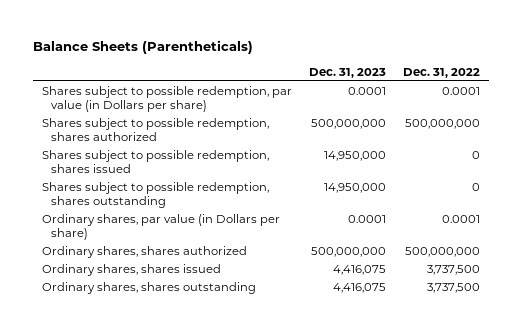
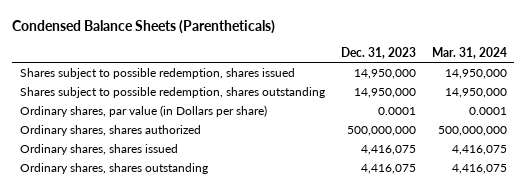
- Balance Sheets (Parentheticals)
+ Condensed Balance Sheets (Parentheticals)
- | Dec. 31, 2023 | Dec. 31, 2022
+ | Dec. 31, 2023 | Mar. 31, 2024
- Shares subject to possible redemption, par value (in Dollars per share) | 0.0001 | 0.0001
- Shares subject to possible redemption, shares authorized | 500,000,000 | 500,000,000

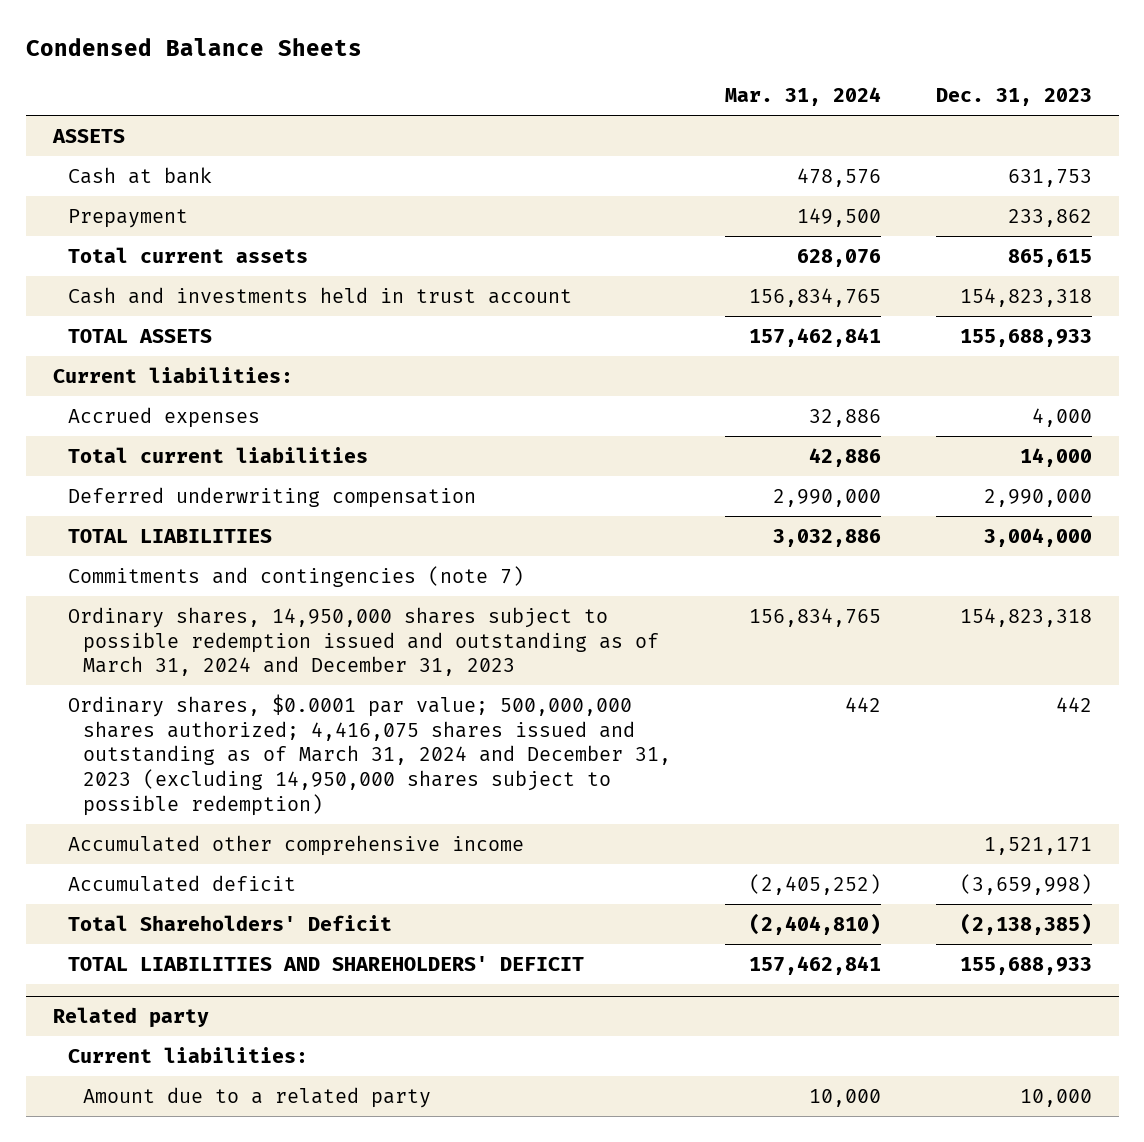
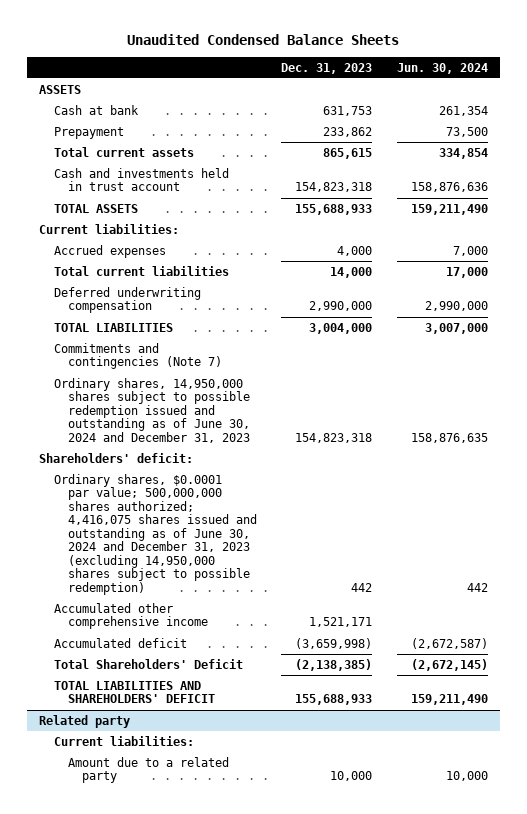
- Condensed Balance Sheets
+ Unaudited Condensed Balance Sheets
- | Mar. 31, 2024 | Dec. 31, 2023
+ | Dec. 31, 2023 | Jun. 30, 2024
- Commitments and contingencies (note 7)
- Ordinary shares, 14,950,000 shares subject to possible redemption issued and outstanding as of March 31, 2024 and December 31, 2023 | 156,834,765 | 154,823,318
- Ordinary shares, $0.0001 par value; 500,000,000 shares authorized; 4,416,075 shares issued and outstanding as of March 31, 2024 and December 31, 2023 (excluding 14,950,000 shares subject to possible redemption) | 442 | 442
+ Commitments and contingencies (Note 7)
+ Ordinary shares, 14,950,000 shares subject to possible redemption issued and outstanding as of June 30, 2024 and December 31, 2023 | 154,823,318 | 158,876,635
+ Shareholders' deficit:
+ Ordinary shares, $0.0001 par value; 500,000,000 shares authorized; 4,416,075 shares issued and outstanding as of June 30, 2024 and December 31, 2023 (excluding 14,950,000 shares subject to possible redemption) | 442 | 442

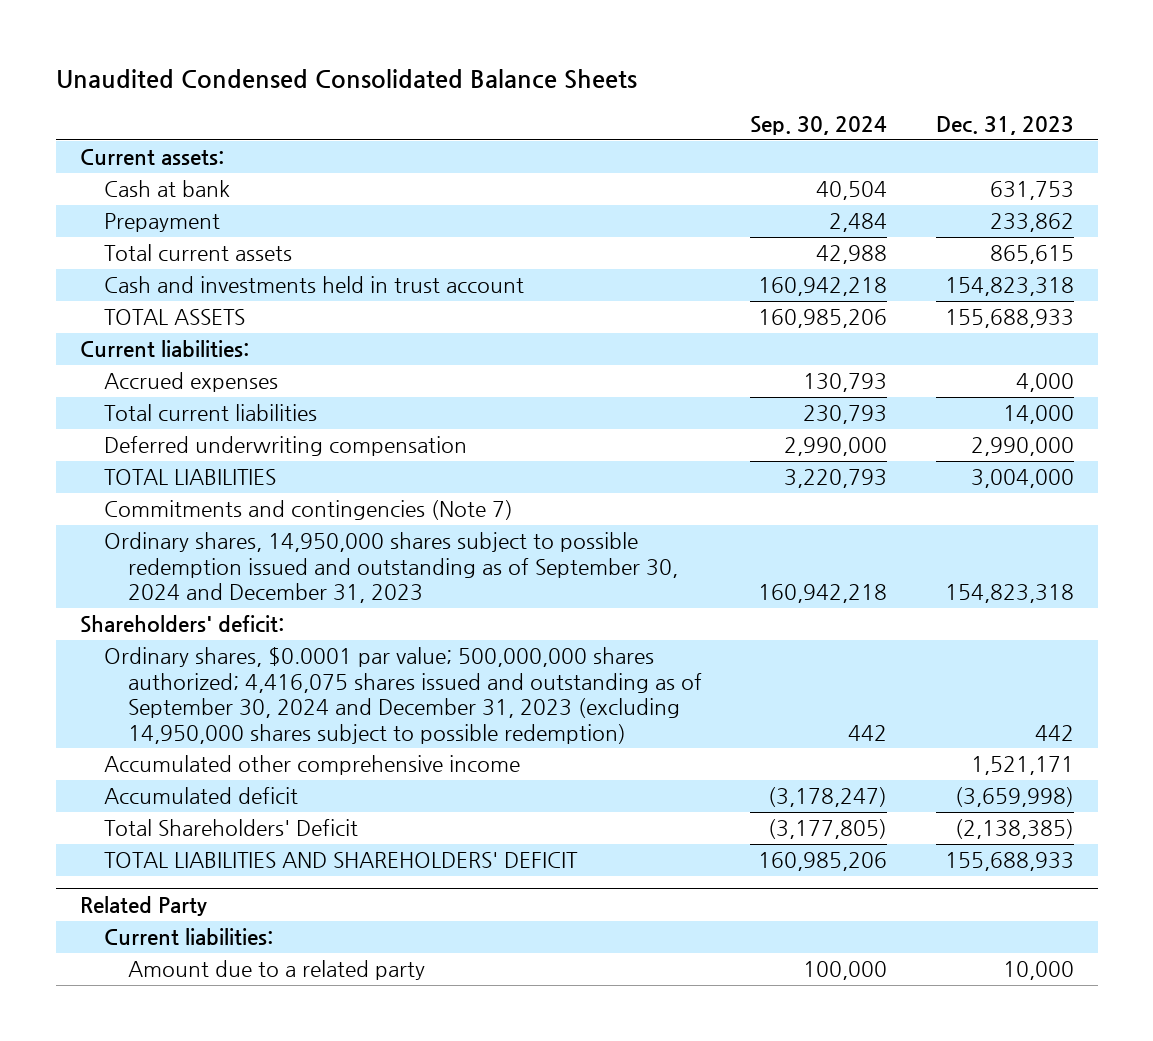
- Unaudited Condensed Balance Sheets
+ Unaudited Condensed Consolidated Balance Sheets
- | Dec. 31, 2023 | Jun. 30, 2024
+ | Sep. 30, 2024 | Dec. 31, 2023
- ASSETS
+ Current assets:
- Ordinary shares, 14,950,000 shares subject to possible redemption issued and outstanding as of June 30, 2024 and December 31, 2023 | 154,823,318 | 158,876,635
+ Ordinary shares, 14,950,000 shares subject to possible redemption issued and outstanding as of September 30, 2024 and December 31, 2023 | 160,942,218 | 154,823,318
- Ordinary shares, $0.0001 par value; 500,000,000 shares authorized; 4,416,075 shares issued and outstanding as of June 30, 2024 and December 31, 2023 (excluding 14,950,000 shares subject to possible redemption) | 442 | 442
+ Ordinary shares, $0.0001 par value; 500,000,000 shares authorized; 4,416,075 shares issued and outstanding as of September 30, 2024 and December 31, 2023 (excluding 14,950,000 shares subject to possible redemption) | 442 | 442
- Related party
+ Related Party

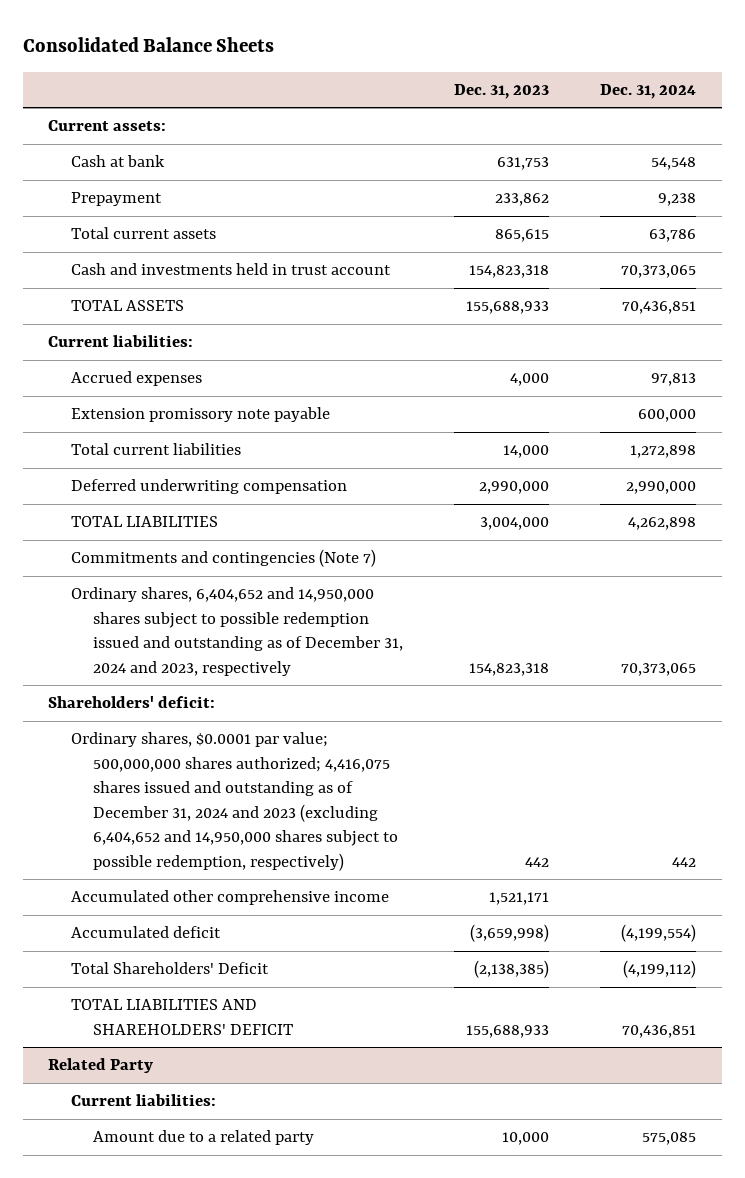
- Unaudited Condensed Consolidated Balance Sheets
+ Consolidated Balance Sheets
- | Sep. 30, 2024 | Dec. 31, 2023
+ | Dec. 31, 2023 | Dec. 31, 2024
+ Extension promissory note payable | | 600,000
- Ordinary shares, 14,950,000 shares subject to possible redemption issued and outstanding as of September 30, 2024 and December 31, 2023 | 160,942,218 | 154,823,318
+ Ordinary shares, 6,404,652 and 14,950,000 shares subject to possible redemption issued and outstanding as of December 31, 2024 and 2023, respectively | 154,823,318 | 70,373,065
- Ordinary shares, $0.0001 par value; 500,000,000 shares authorized; 4,416,075 shares issued and outstanding as of September 30, 2024 and December 31, 2023 (excluding 14,950,000 shares subject to possible redemption) | 442 | 442
+ Ordinary shares, $0.0001 par value; 500,000,000 shares authorized; 4,416,075 shares issued and outstanding as of December 31, 2024 and 2023 (excluding 6,404,652 and 14,950,000 shares subject to possible redemption, respectively) | 442 | 442

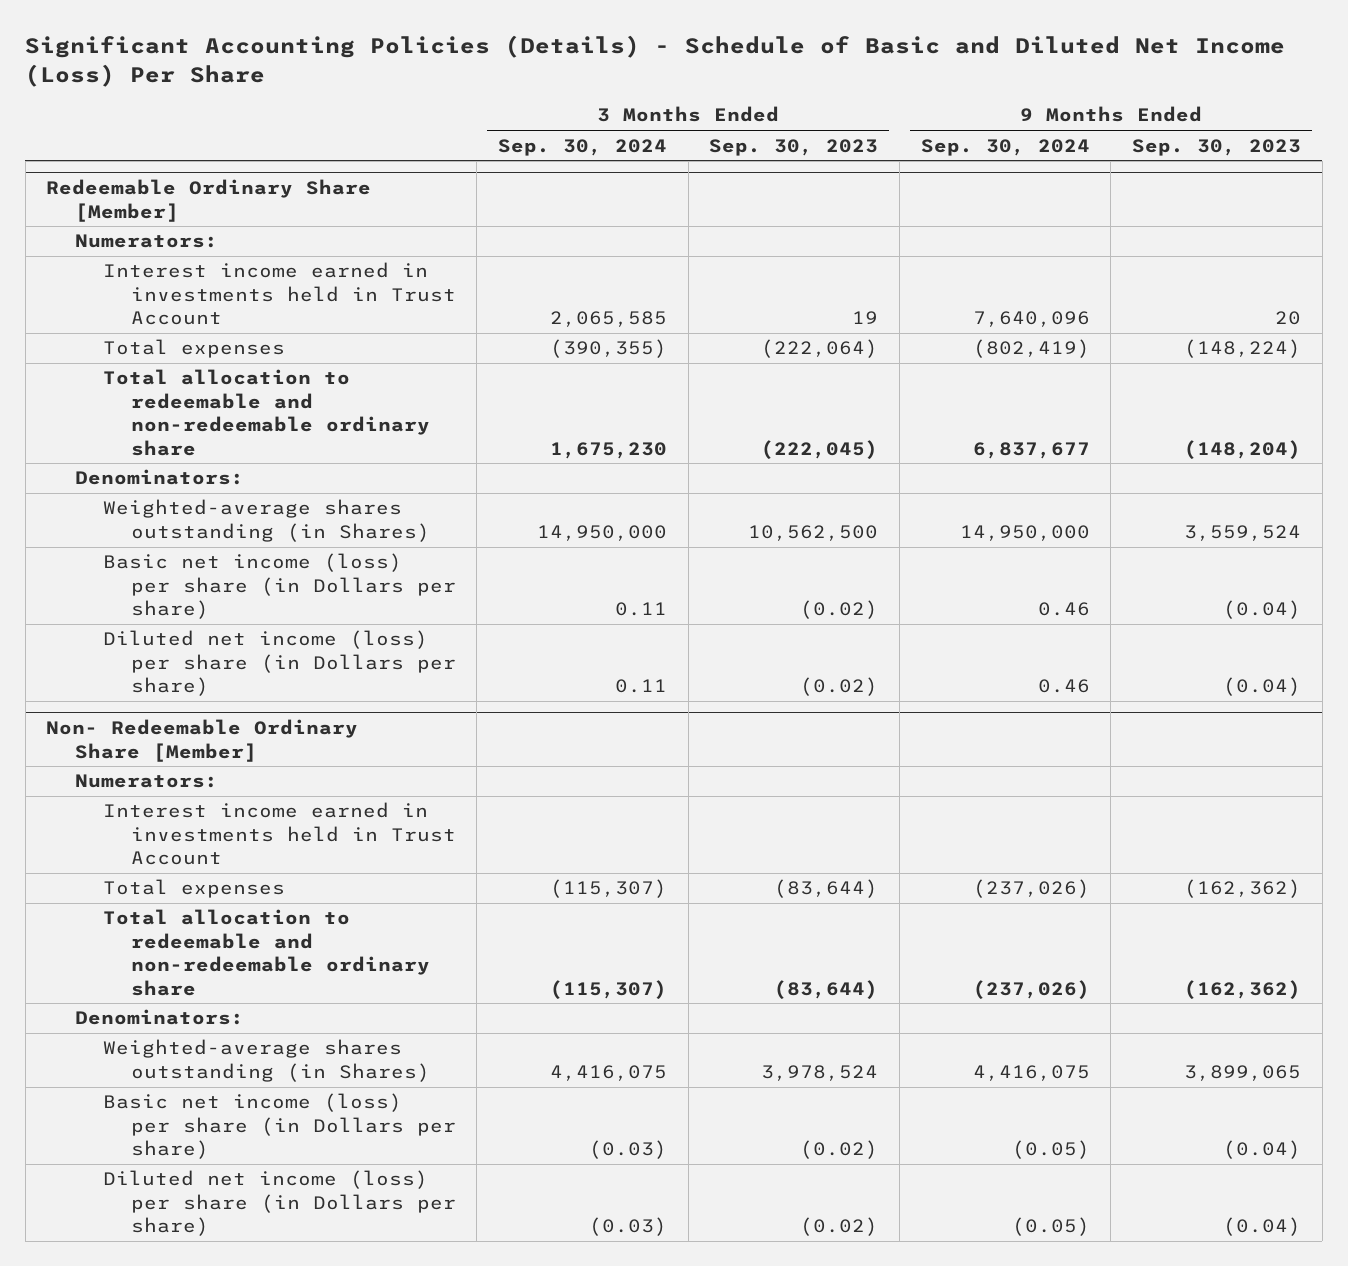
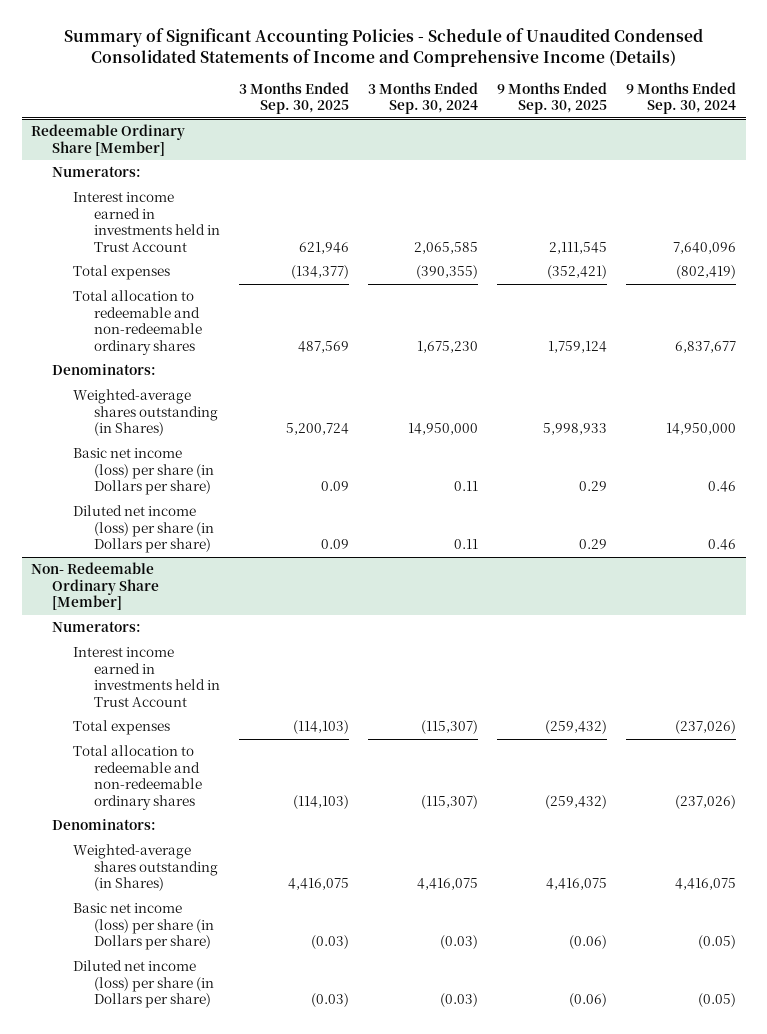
- Significant Accounting Policies (Details) - Schedule of Basic and Diluted Net Income (Loss) Per Share
+ Summary of Significant Accounting Policies - Schedule of Unaudited Condensed Consolidated Statements of Income and Comprehensive Income (Details)
- | 3 Months Ended Sep. 30, 2024 | 3 Months Ended Sep. 30, 2023 | 9 Months Ended Sep. 30, 2024 | 9 Months Ended Sep. 30, 2023
+ | 3 Months Ended Sep. 30, 2025 | 3 Months Ended Sep. 30, 2024 | 9 Months Ended Sep. 30, 2025 | 9 Months Ended Sep. 30, 2024
@ Redeemable Ordinary Share [Member]
- Total allocation to redeemable and non-redeemable ordinary share | 1,675,230 | (222,045) | 6,837,677 | (148,204)
+ Total allocation to redeemable and non-redeemable ordinary shares | 487,569 | 1,675,230 | 1,759,124 | 6,837,677
@ Non- Redeemable Ordinary Share [Member]
- Total allocation to redeemable and non-redeemable ordinary share | (115,307) | (83,644) | (237,026) | (162,362)
+ Total allocation to redeemable and non-redeemable ordinary shares | (114,103) | (115,307) | (259,432) | (237,026)

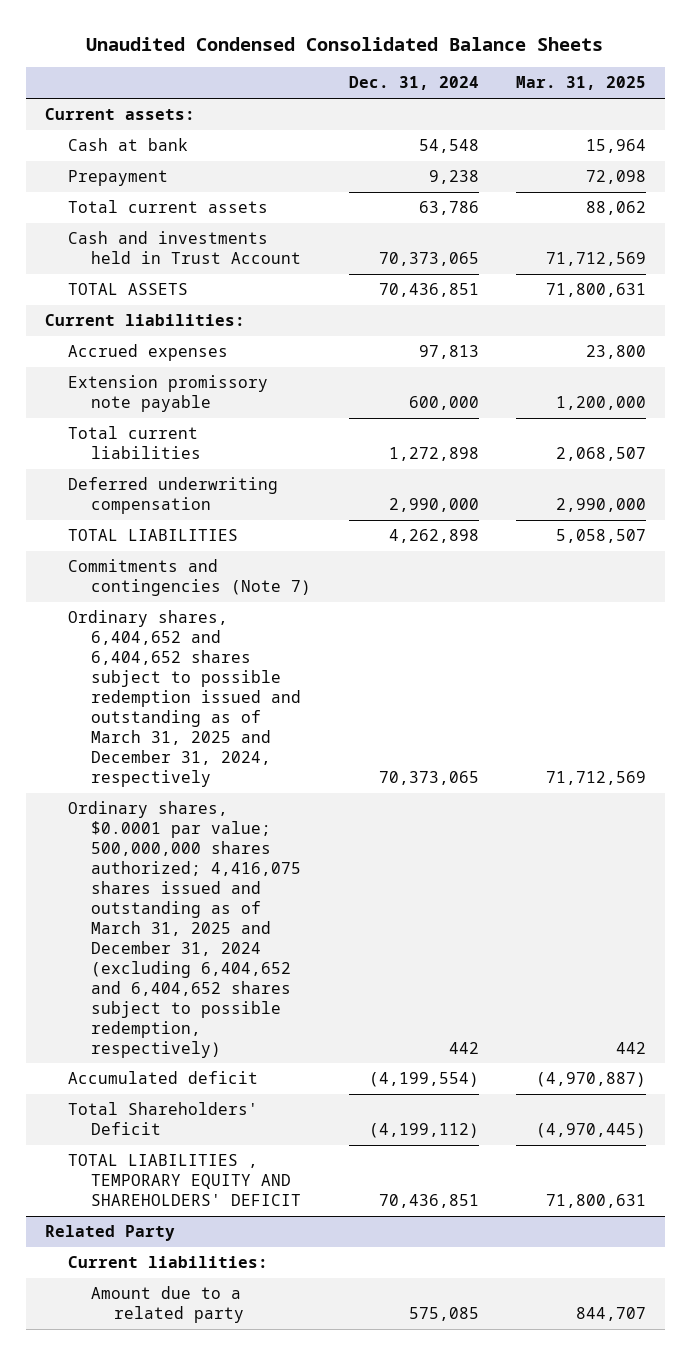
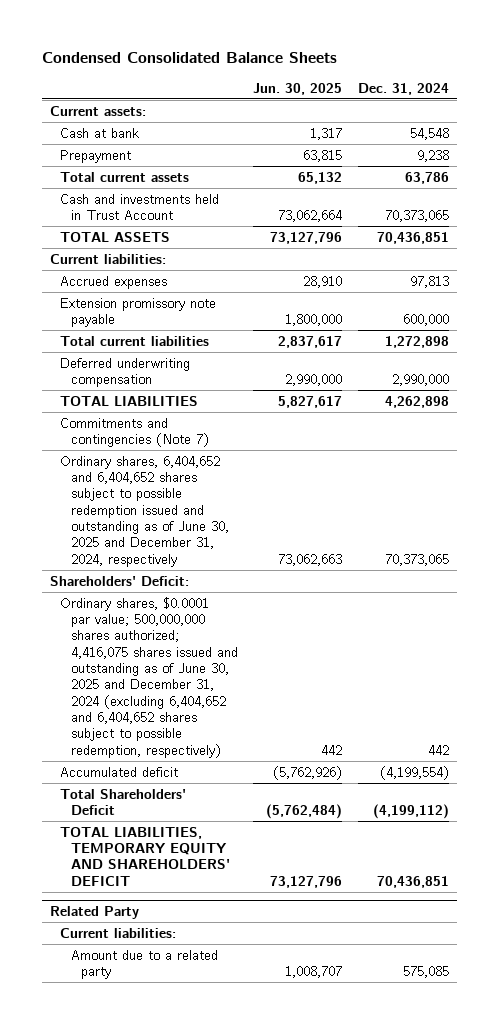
- Unaudited Condensed Consolidated Balance Sheets
+ Condensed Consolidated Balance Sheets
- | Dec. 31, 2024 | Mar. 31, 2025
+ | Jun. 30, 2025 | Dec. 31, 2024
- Ordinary shares, 6,404,652 and 6,404,652 shares subject to possible redemption issued and outstanding as of March 31, 2025 and December 31, 2024, respectively | 70,373,065 | 71,712,569
- Ordinary shares, $0.0001 par value; 500,000,000 shares authorized; 4,416,075 shares issued and outstanding as of March 31, 2025 and December 31, 2024 (excluding 6,404,652 and 6,404,652 shares subject to possible redemption, respectively) | 442 | 442
+ Ordinary shares, 6,404,652 and 6,404,652 shares subject to possible redemption issued and outstanding as of June 30, 2025 and December 31, 2024, respectively | 73,062,663 | 70,373,065
+ Shareholders' Deficit:
+ Ordinary shares, $0.0001 par value; 500,000,000 shares authorized; 4,416,075 shares issued and outstanding as of June 30, 2025 and December 31, 2024 (excluding 6,404,652 and 6,404,652 shares subject to possible redemption, respectively) | 442 | 442
- TOTAL LIABILITIES , TEMPORARY EQUITY AND SHAREHOLDERS' DEFICIT | 70,436,851 | 71,800,631
+ TOTAL LIABILITIES, TEMPORARY EQUITY AND SHAREHOLDERS' DEFICIT | 73,127,796 | 70,436,851

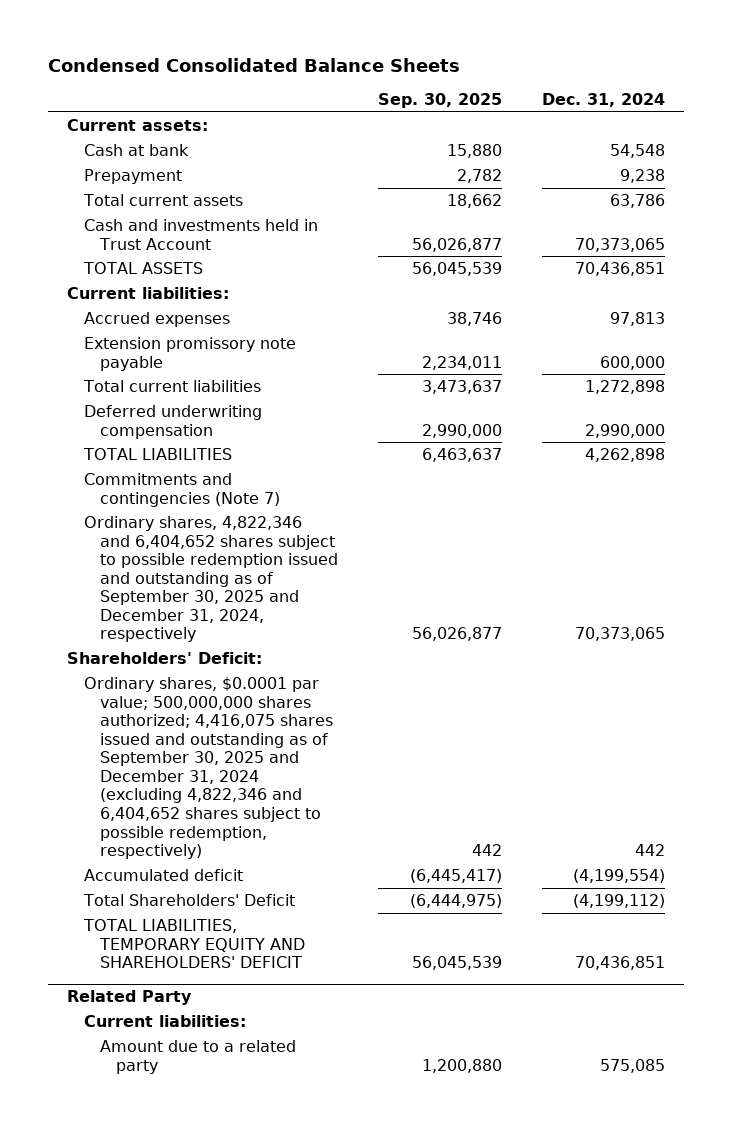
- | Jun. 30, 2025 | Dec. 31, 2024
+ | Sep. 30, 2025 | Dec. 31, 2024
- Ordinary shares, 6,404,652 and 6,404,652 shares subject to possible redemption issued and outstanding as of June 30, 2025 and December 31, 2024, respectively | 73,062,663 | 70,373,065
+ Ordinary shares, 4,822,346 and 6,404,652 shares subject to possible redemption issued and outstanding as of September 30, 2025 and December 31, 2024, respectively | 56,026,877 | 70,373,065
- Ordinary shares, $0.0001 par value; 500,000,000 shares authorized; 4,416,075 shares issued and outstanding as of June 30, 2025 and December 31, 2024 (excluding 6,404,652 and 6,404,652 shares subject to possible redemption, respectively) | 442 | 442
+ Ordinary shares, $0.0001 par value; 500,000,000 shares authorized; 4,416,075 shares issued and outstanding as of September 30, 2025 and December 31, 2024 (excluding 4,822,346 and 6,404,652 shares subject to possible redemption, respectively) | 442 | 442

